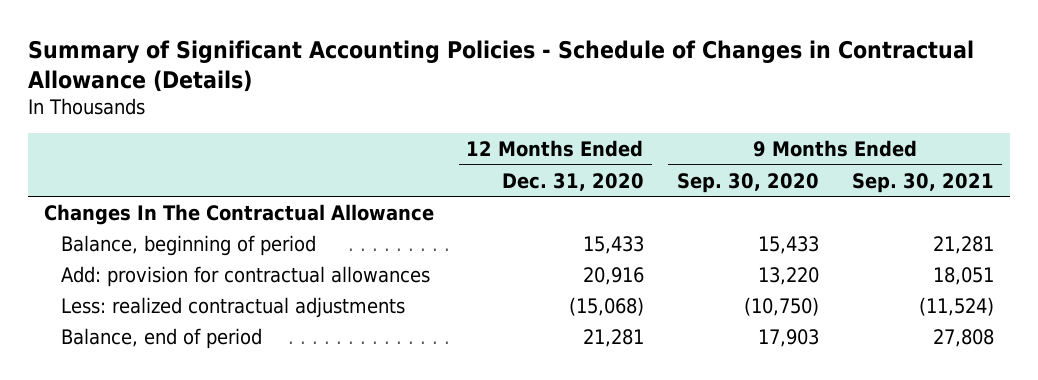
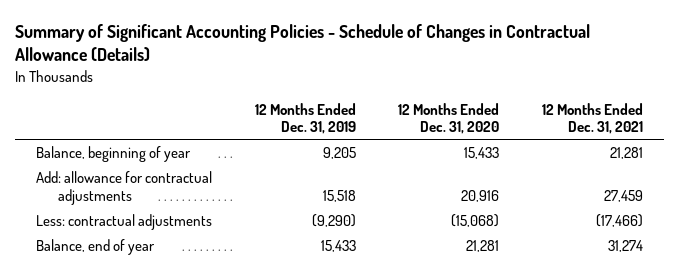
- | 12 Months Ended Dec. 31, 2020 | 9 Months Ended Sep. 30, 2020 | 9 Months Ended Sep. 30, 2021
+ | 12 Months Ended Dec. 31, 2019 | 12 Months Ended Dec. 31, 2020 | 12 Months Ended Dec. 31, 2021
- Changes In The Contractual Allowance
- Balance, beginning of period | 15,433 | 15,433 | 21,281
- Add: provision for contractual allowances | 20,916 | 13,220 | 18,051
- Less: realized contractual adjustments | (15,068) | (10,750) | (11,524)
- Balance, end of period | 21,281 | 17,903 | 27,808
+ Balance, beginning of year | 9,205 | 15,433 | 21,281
+ Add: allowance for contractual adjustments | 15,518 | 20,916 | 27,459
+ Less: contractual adjustments | (9,290) | (15,068) | (17,466)
+ Balance, end of year | 15,433 | 21,281 | 31,274

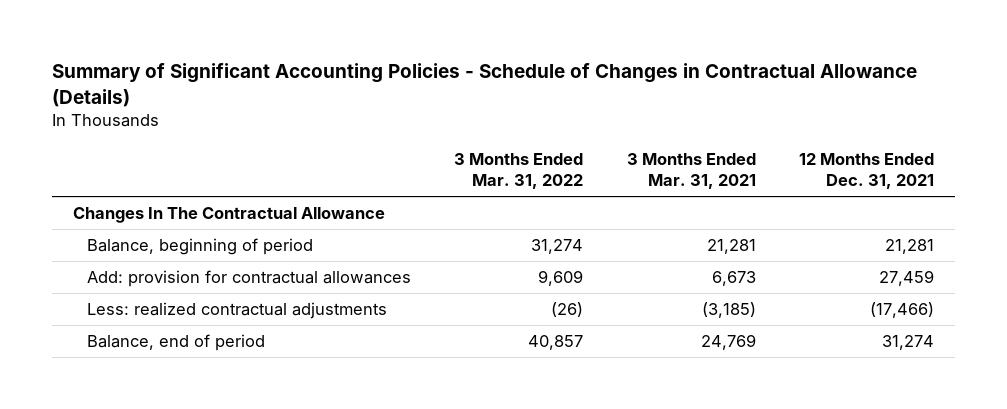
- | 12 Months Ended Dec. 31, 2019 | 12 Months Ended Dec. 31, 2020 | 12 Months Ended Dec. 31, 2021
+ | 3 Months Ended Mar. 31, 2022 | 3 Months Ended Mar. 31, 2021 | 12 Months Ended Dec. 31, 2021
- Balance, beginning of year | 9,205 | 15,433 | 21,281
- Add: allowance for contractual adjustments | 15,518 | 20,916 | 27,459
- Less: contractual adjustments | (9,290) | (15,068) | (17,466)
- Balance, end of year | 15,433 | 21,281 | 31,274
+ Changes In The Contractual Allowance
+ Balance, beginning of period | 31,274 | 21,281 | 21,281
+ Add: provision for contractual allowances | 9,609 | 6,673 | 27,459
+ Less: realized contractual adjustments | (26) | (3,185) | (17,466)
+ Balance, end of period | 40,857 | 24,769 | 31,274

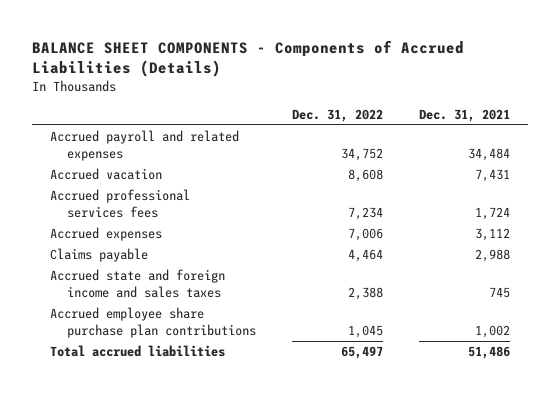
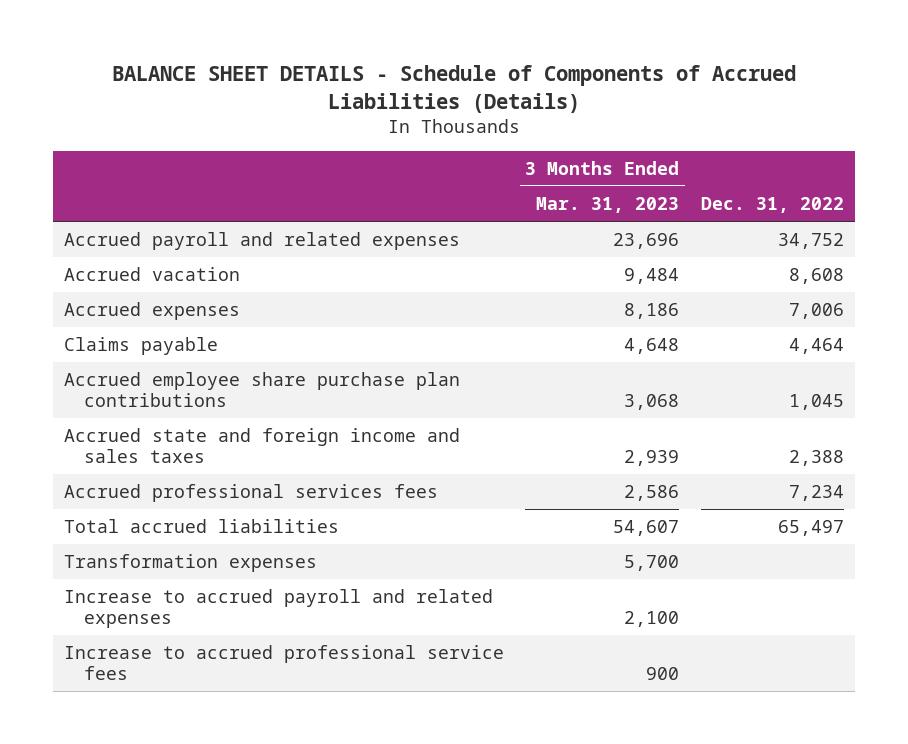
- BALANCE SHEET COMPONENTS - Components of Accrued Liabilities (Details)
+ BALANCE SHEET DETAILS - Schedule of Components of Accrued Liabilities (Details)
- | Dec. 31, 2022 | Dec. 31, 2021
+ | 3 Months Ended Mar. 31, 2023 | Dec. 31, 2022
moved down: Accrued state and foreign income and sales taxes | 2,939 | 2,388
moved down: Accrued professional services fees | 2,586 | 7,234
+ Transformation expenses | 5,700 |
+ Increase to accrued payroll and related expenses | 2,100 |
+ Increase to accrued professional service fees | 900 |

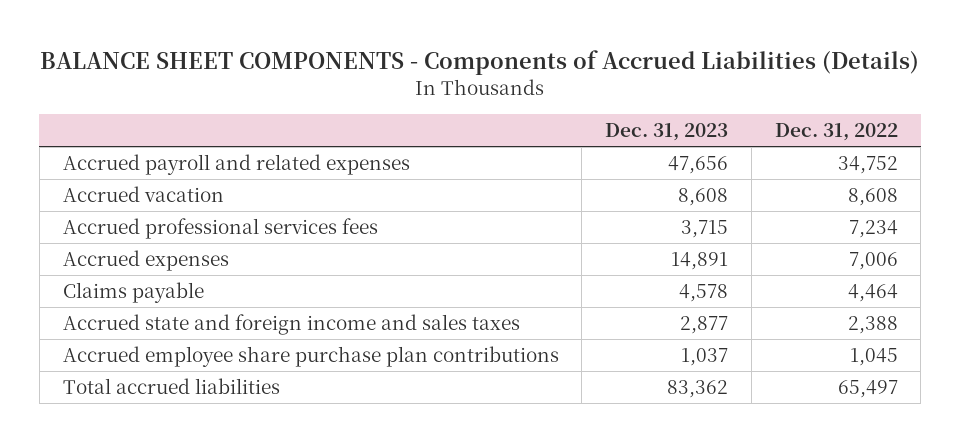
- BALANCE SHEET DETAILS - Schedule of Components of Accrued Liabilities (Details)
+ BALANCE SHEET COMPONENTS - Components of Accrued Liabilities (Details)
- | 3 Months Ended Mar. 31, 2023 | Dec. 31, 2022
+ | Dec. 31, 2023 | Dec. 31, 2022
moved up: Accrued professional services fees | 3,715 | 7,234
moved down: Accrued employee share purchase plan contributions | 1,037 | 1,045
- Transformation expenses | 5,700 |
- Increase to accrued payroll and related expenses | 2,100 |
- Increase to accrued professional service fees | 900 |

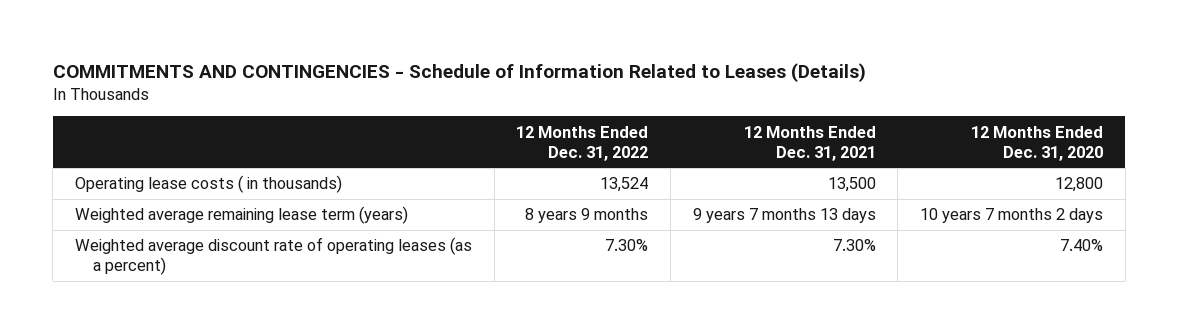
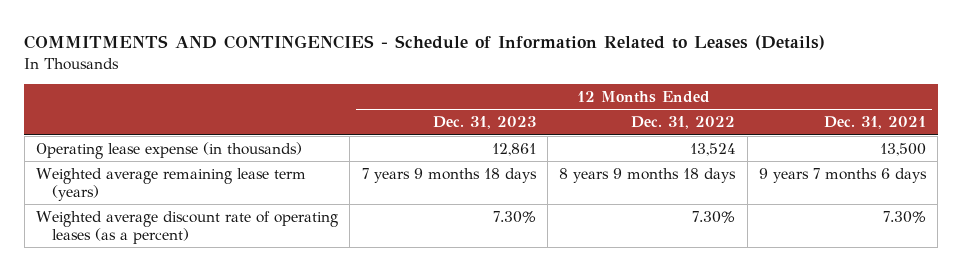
- | 12 Months Ended Dec. 31, 2022 | 12 Months Ended Dec. 31, 2021 | 12 Months Ended Dec. 31, 2020
+ | 12 Months Ended Dec. 31, 2023 | 12 Months Ended Dec. 31, 2022 | 12 Months Ended Dec. 31, 2021
- Operating lease costs ( in thousands) | 13,524 | 13,500 | 12,800
- Weighted average remaining lease term (years) | 8 years 9 months | 9 years 7 months 13 days | 10 years 7 months 2 days
+ Operating lease expense (in thousands) | 12,861 | 13,524 | 13,500
+ Weighted average remaining lease term (years) | 7 years 9 months 18 days | 8 years 9 months 18 days | 9 years 7 months 6 days

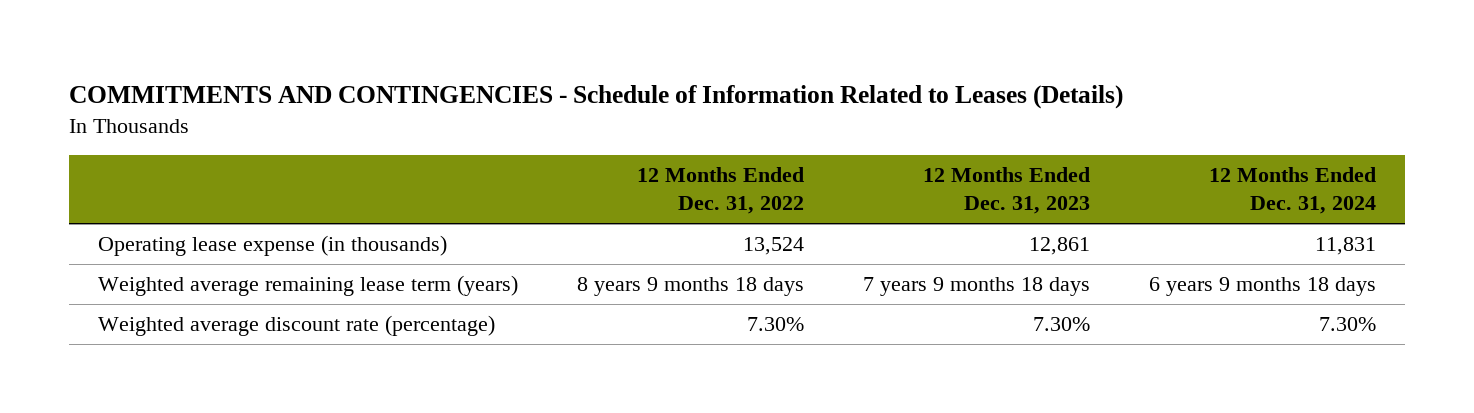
- | 12 Months Ended Dec. 31, 2023 | 12 Months Ended Dec. 31, 2022 | 12 Months Ended Dec. 31, 2021
+ | 12 Months Ended Dec. 31, 2022 | 12 Months Ended Dec. 31, 2023 | 12 Months Ended Dec. 31, 2024
- Weighted average discount rate of operating leases (as a percent) | 7.30% | 7.30% | 7.30%
+ Weighted average discount rate (percentage) | 7.30% | 7.30% | 7.30%

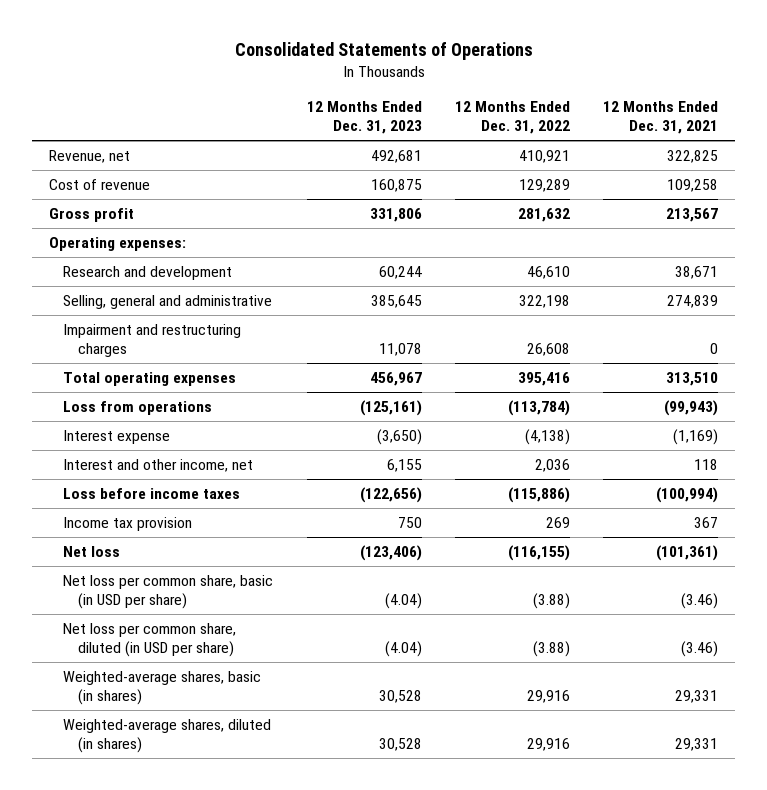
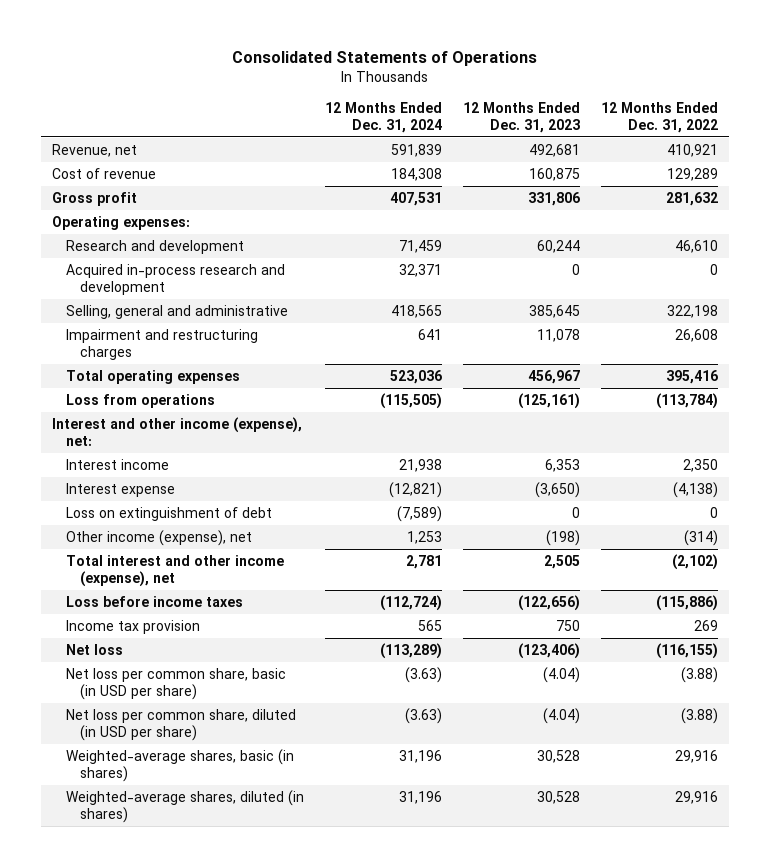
- | 12 Months Ended Dec. 31, 2023 | 12 Months Ended Dec. 31, 2022 | 12 Months Ended Dec. 31, 2021
+ | 12 Months Ended Dec. 31, 2024 | 12 Months Ended Dec. 31, 2023 | 12 Months Ended Dec. 31, 2022
+ Acquired in-process research and development | 32,371 | 0 | 0
+ Interest and other income (expense), net:
+ Interest income | 21,938 | 6,353 | 2,350
- Interest and other income, net | 6,155 | 2,036 | 118
+ Loss on extinguishment of debt | (7,589) | 0 | 0
+ Other income (expense), net | 1,253 | (198) | (314)
+ Total interest and other income (expense), net | 2,781 | 2,505 | (2,102)

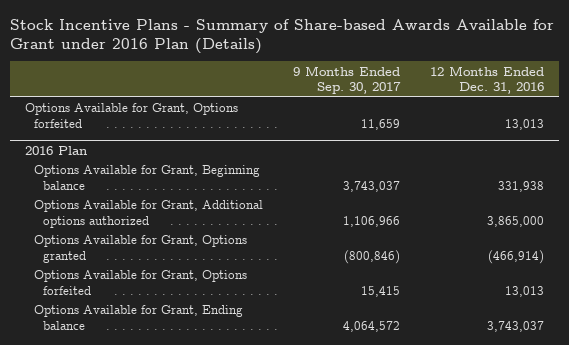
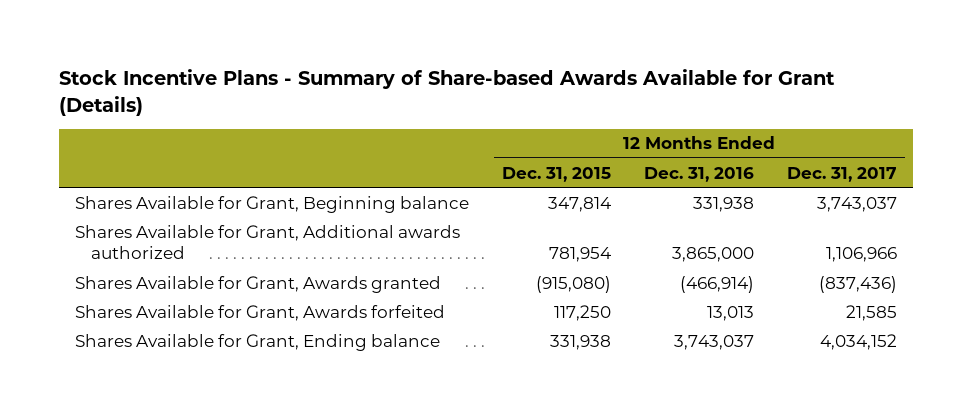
- Stock Incentive Plans - Summary of Share-based Awards Available for Grant under 2016 Plan (Details)
+ Stock Incentive Plans - Summary of Share-based Awards Available for Grant (Details)
- | 9 Months Ended Sep. 30, 2017 | 12 Months Ended Dec. 31, 2016
+ | 12 Months Ended Dec. 31, 2015 | 12 Months Ended Dec. 31, 2016 | 12 Months Ended Dec. 31, 2017
- Options Available for Grant, Options forfeited | 11,659 | 13,013
- 2016 Plan
- Options Available for Grant, Beginning balance | 3,743,037 | 331,938
- Options Available for Grant, Additional options authorized | 1,106,966 | 3,865,000
- Options Available for Grant, Options granted | (800,846) | (466,914)
- Options Available for Grant, Options forfeited | 15,415 | 13,013
- Options Available for Grant, Ending balance | 4,064,572 | 3,743,037
+ Shares Available for Grant, Beginning balance | 347,814 | 331,938 | 3,743,037
+ Shares Available for Grant, Additional awards authorized | 781,954 | 3,865,000 | 1,106,966
+ Shares Available for Grant, Awards granted | (915,080) | (466,914) | (837,436)
+ Shares Available for Grant, Awards forfeited | 117,250 | 13,013 | 21,585
+ Shares Available for Grant, Ending balance | 331,938 | 3,743,037 | 4,034,152

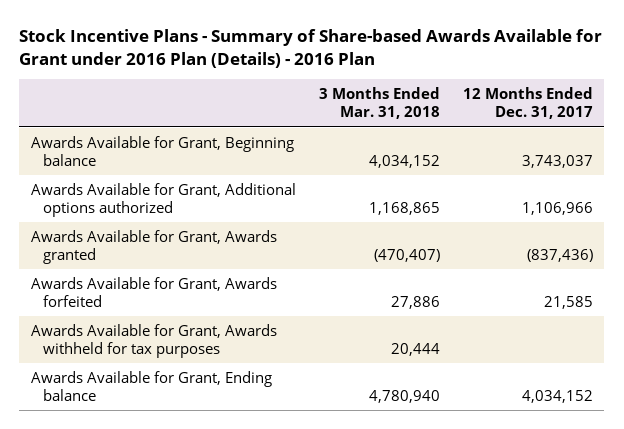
- Stock Incentive Plans - Summary of Share-based Awards Available for Grant (Details)
+ Stock Incentive Plans - Summary of Share-based Awards Available for Grant under 2016 Plan (Details) - 2016 Plan
- | 12 Months Ended Dec. 31, 2015 | 12 Months Ended Dec. 31, 2016 | 12 Months Ended Dec. 31, 2017
+ | 3 Months Ended Mar. 31, 2018 | 12 Months Ended Dec. 31, 2017
- Shares Available for Grant, Beginning balance | 347,814 | 331,938 | 3,743,037
- Shares Available for Grant, Additional awards authorized | 781,954 | 3,865,000 | 1,106,966
- Shares Available for Grant, Awards granted | (915,080) | (466,914) | (837,436)
- Shares Available for Grant, Awards forfeited | 117,250 | 13,013 | 21,585
- Shares Available for Grant, Ending balance | 331,938 | 3,743,037 | 4,034,152
+ Awards Available for Grant, Beginning balance | 4,034,152 | 3,743,037
+ Awards Available for Grant, Additional options authorized | 1,168,865 | 1,106,966
+ Awards Available for Grant, Awards granted | (470,407) | (837,436)
+ Awards Available for Grant, Awards forfeited | 27,886 | 21,585
+ Awards Available for Grant, Awards withheld for tax purposes | 20,444 |
+ Awards Available for Grant, Ending balance | 4,780,940 | 4,034,152

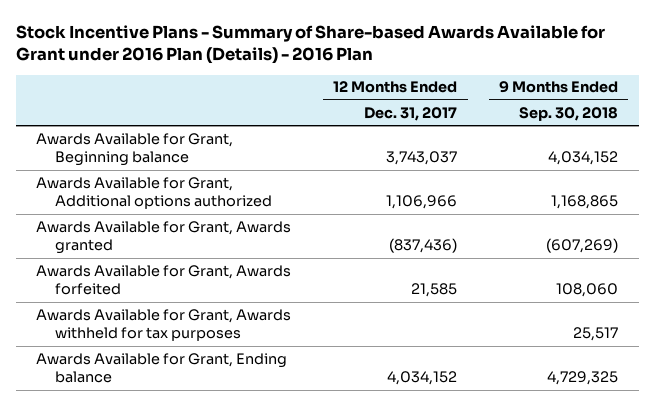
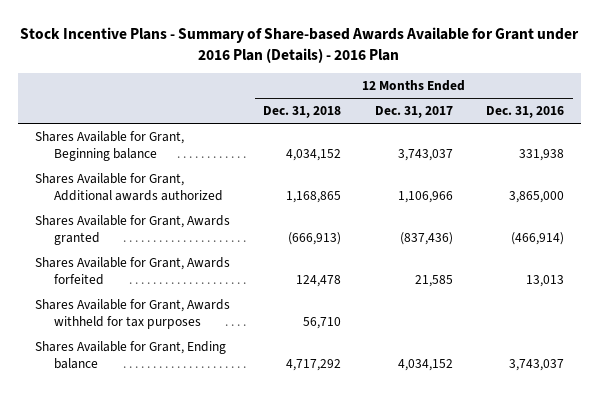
- | 12 Months Ended Dec. 31, 2017 | 9 Months Ended Sep. 30, 2018
+ | 12 Months Ended Dec. 31, 2018 | 12 Months Ended Dec. 31, 2017 | 12 Months Ended Dec. 31, 2016
- Awards Available for Grant, Beginning balance | 3,743,037 | 4,034,152
- Awards Available for Grant, Additional options authorized | 1,106,966 | 1,168,865
- Awards Available for Grant, Awards granted | (837,436) | (607,269)
- Awards Available for Grant, Awards forfeited | 21,585 | 108,060
- Awards Available for Grant, Awards withheld for tax purposes | | 25,517
- Awards Available for Grant, Ending balance | 4,034,152 | 4,729,325
+ Shares Available for Grant, Beginning balance | 4,034,152 | 3,743,037 | 331,938
+ Shares Available for Grant, Additional awards authorized | 1,168,865 | 1,106,966 | 3,865,000
+ Shares Available for Grant, Awards granted | (666,913) | (837,436) | (466,914)
+ Shares Available for Grant, Awards forfeited | 124,478 | 21,585 | 13,013
+ Shares Available for Grant, Awards withheld for tax purposes | 56,710 | |
+ Shares Available for Grant, Ending balance | 4,717,292 | 4,034,152 | 3,743,037

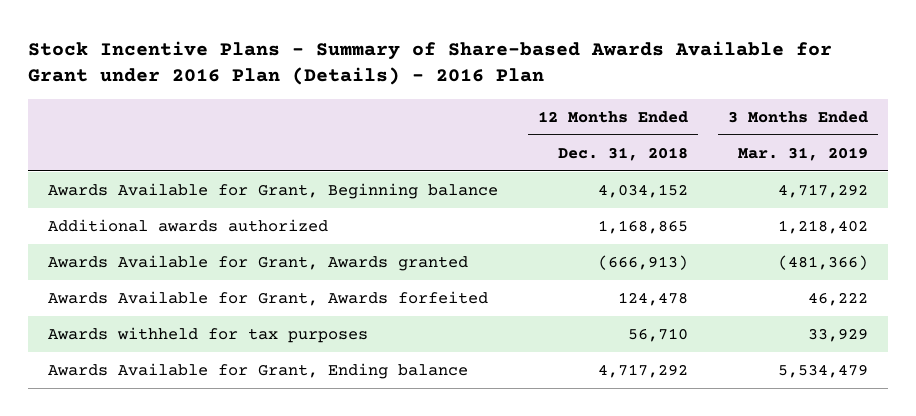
- | 12 Months Ended Dec. 31, 2018 | 12 Months Ended Dec. 31, 2017 | 12 Months Ended Dec. 31, 2016
+ | 12 Months Ended Dec. 31, 2018 | 3 Months Ended Mar. 31, 2019
- Shares Available for Grant, Beginning balance | 4,034,152 | 3,743,037 | 331,938
- Shares Available for Grant, Additional awards authorized | 1,168,865 | 1,106,966 | 3,865,000
- Shares Available for Grant, Awards granted | (666,913) | (837,436) | (466,914)
- Shares Available for Grant, Awards forfeited | 124,478 | 21,585 | 13,013
- Shares Available for Grant, Awards withheld for tax purposes | 56,710 | |
- Shares Available for Grant, Ending balance | 4,717,292 | 4,034,152 | 3,743,037
+ Awards Available for Grant, Beginning balance | 4,034,152 | 4,717,292
+ Additional awards authorized | 1,168,865 | 1,218,402
+ Awards Available for Grant, Awards granted | (666,913) | (481,366)
+ Awards Available for Grant, Awards forfeited | 124,478 | 46,222
+ Awards withheld for tax purposes | 56,710 | 33,929
+ Awards Available for Grant, Ending balance | 4,717,292 | 5,534,479

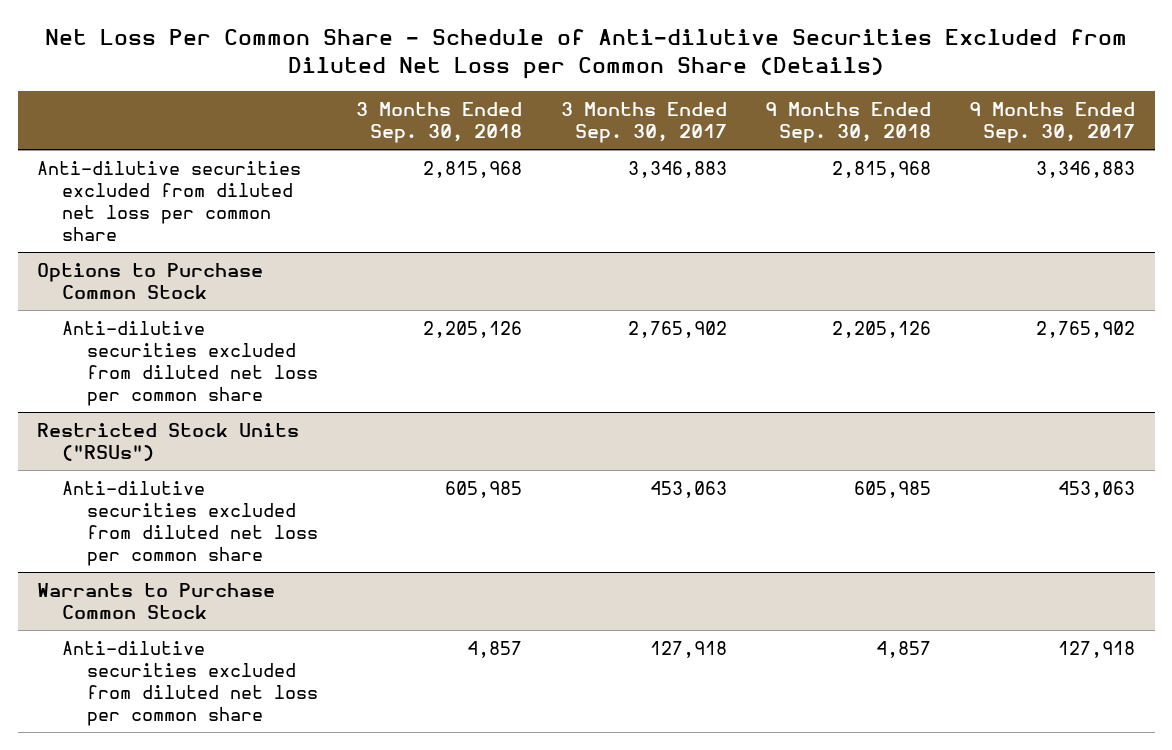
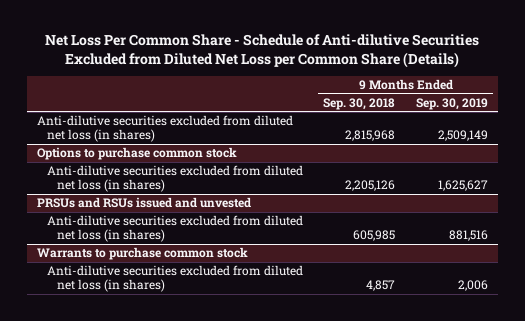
- | 3 Months Ended Sep. 30, 2018 | 3 Months Ended Sep. 30, 2017 | 9 Months Ended Sep. 30, 2018 | 9 Months Ended Sep. 30, 2017
+ | 9 Months Ended Sep. 30, 2018 | 9 Months Ended Sep. 30, 2019
- Anti-dilutive securities excluded from diluted net loss per common share | 2,815,968 | 3,346,883 | 2,815,968 | 3,346,883
- Options to Purchase Common Stock
- Anti-dilutive securities excluded from diluted net loss per common share | 2,205,126 | 2,765,902 | 2,205,126 | 2,765,902
- Restricted Stock Units ("RSUs")
- Anti-dilutive securities excluded from diluted net loss per common share | 605,985 | 453,063 | 605,985 | 453,063
- Warrants to Purchase Common Stock
- Anti-dilutive securities excluded from diluted net loss per common share | 4,857 | 127,918 | 4,857 | 127,918
+ Anti-dilutive securities excluded from diluted net loss (in shares) | 2,815,968 | 2,509,149
+ Options to purchase common stock
+ Anti-dilutive securities excluded from diluted net loss (in shares) | 2,205,126 | 1,625,627
+ PRSUs and RSUs issued and unvested
+ Anti-dilutive securities excluded from diluted net loss (in shares) | 605,985 | 881,516
+ Warrants to purchase common stock
+ Anti-dilutive securities excluded from diluted net loss (in shares) | 4,857 | 2,006

